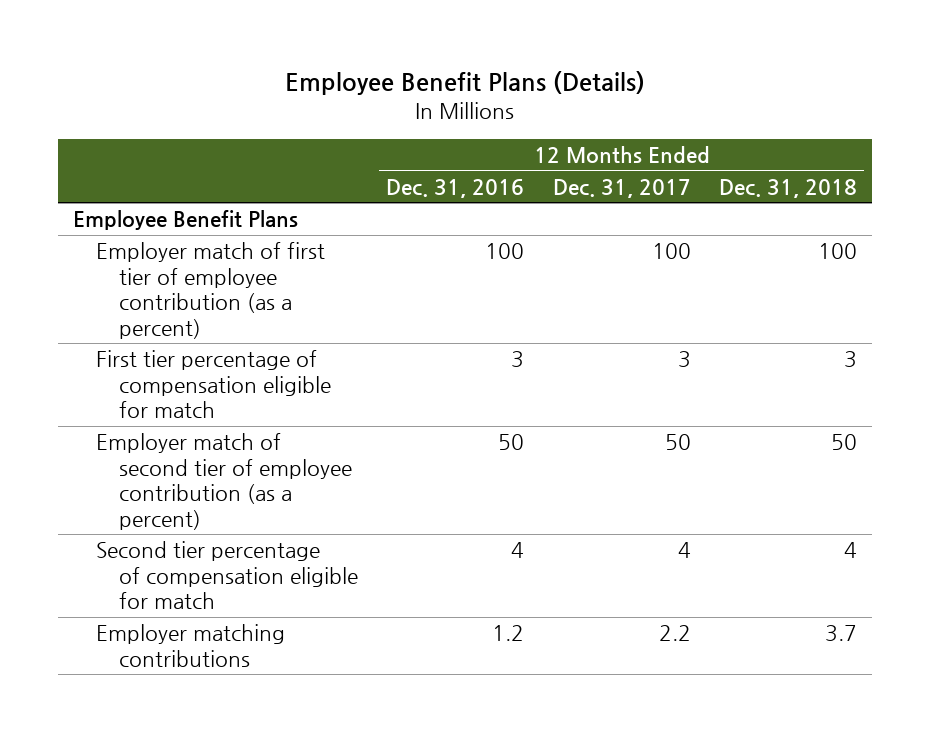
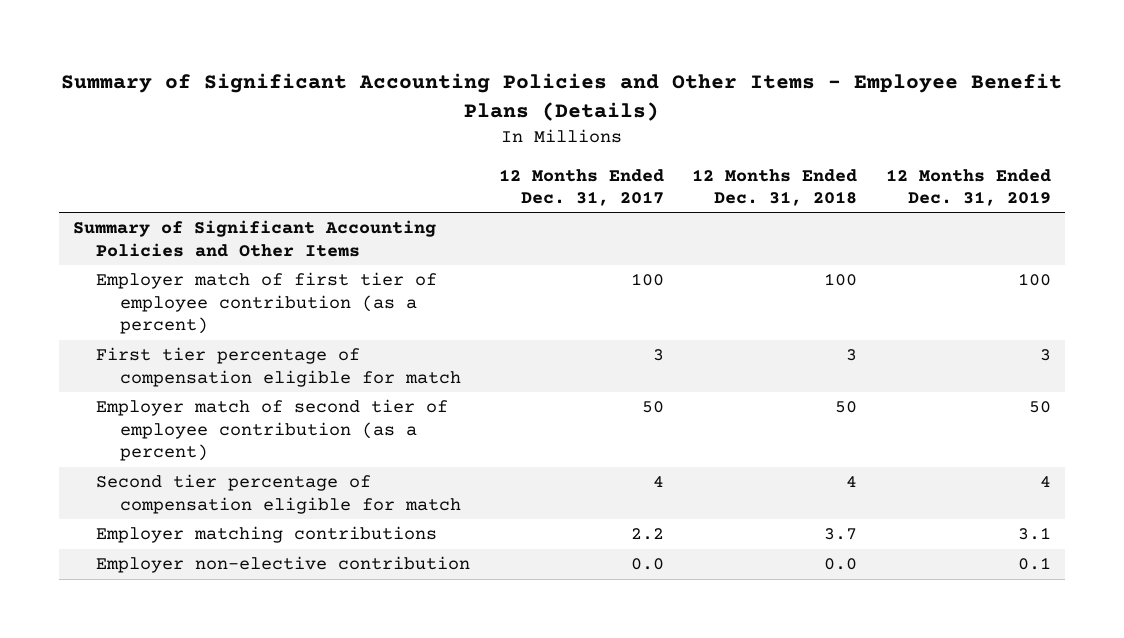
- Employee Benefit Plans (Details)
+ Summary of Significant Accounting Policies and Other Items - Employee Benefit Plans (Details)
- | 12 Months Ended Dec. 31, 2016 | 12 Months Ended Dec. 31, 2017 | 12 Months Ended Dec. 31, 2018
+ | 12 Months Ended Dec. 31, 2017 | 12 Months Ended Dec. 31, 2018 | 12 Months Ended Dec. 31, 2019
- Employee Benefit Plans
+ Summary of Significant Accounting Policies and Other Items
+ Employer non-elective contribution | 0.0 | 0.0 | 0.1

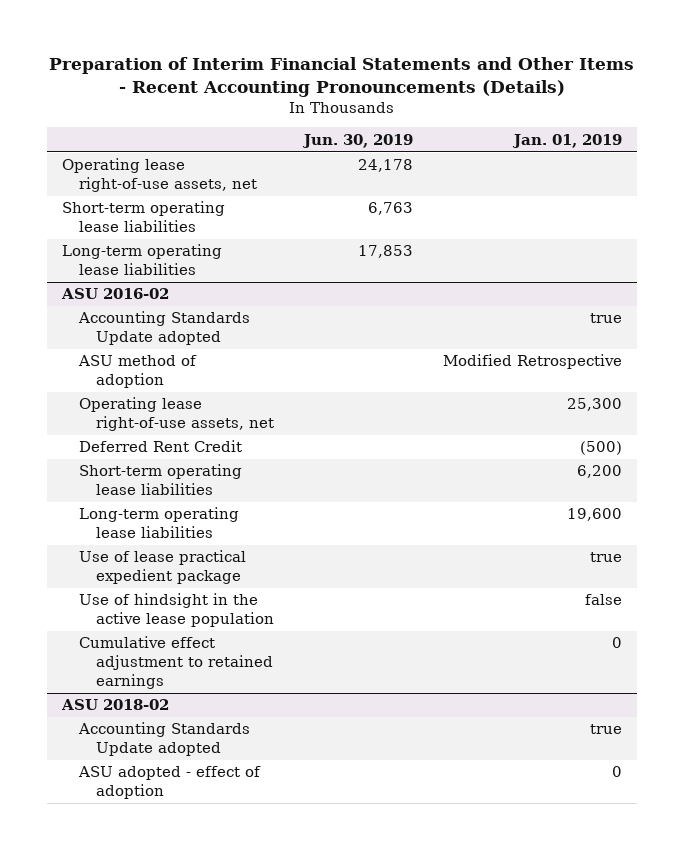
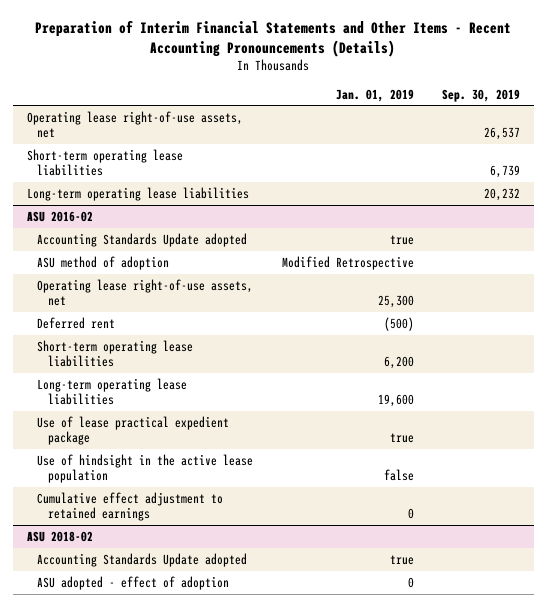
- | Jun. 30, 2019 | Jan. 01, 2019
+ | Jan. 01, 2019 | Sep. 30, 2019
@ ASU 2016-02
- Deferred Rent Credit | | (500)
+ Deferred rent | (500) |

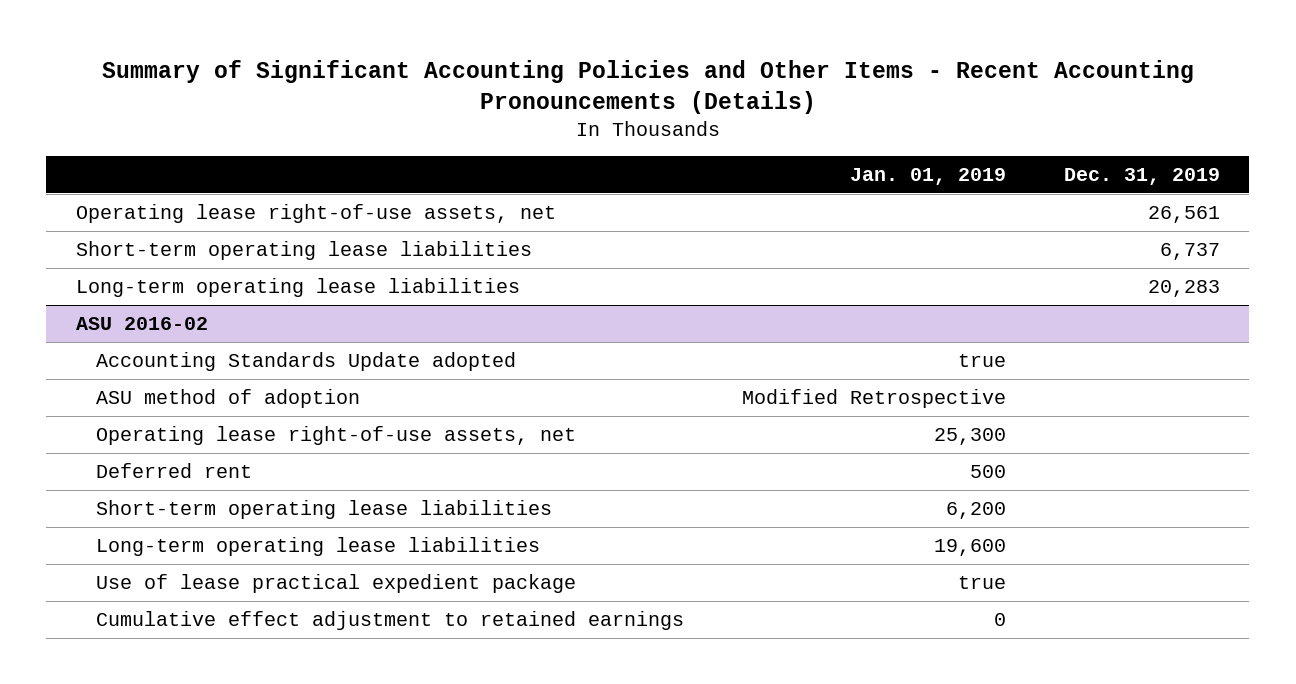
- Preparation of Interim Financial Statements and Other Items - Recent Accounting Pronouncements (Details)
+ Summary of Significant Accounting Policies and Other Items - Recent Accounting Pronouncements (Details)
- | Jan. 01, 2019 | Sep. 30, 2019
+ | Jan. 01, 2019 | Dec. 31, 2019
@ ASU 2016-02
- Deferred rent | (500) |
+ Deferred rent | 500 |
- Use of hindsight in the active lease population | false |
- ASU 2018-02
- Accounting Standards Update adopted | true |
- ASU adopted - effect of adoption | 0 |

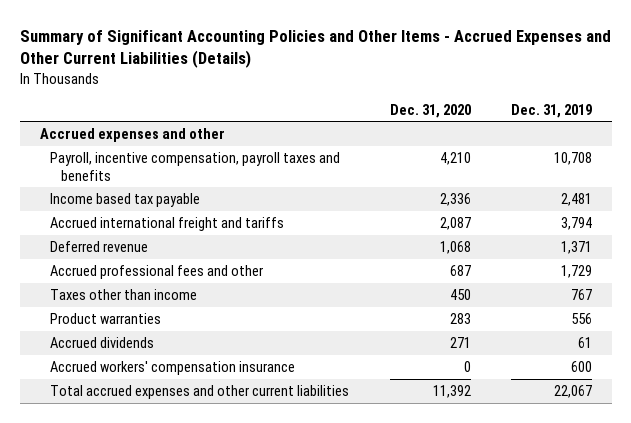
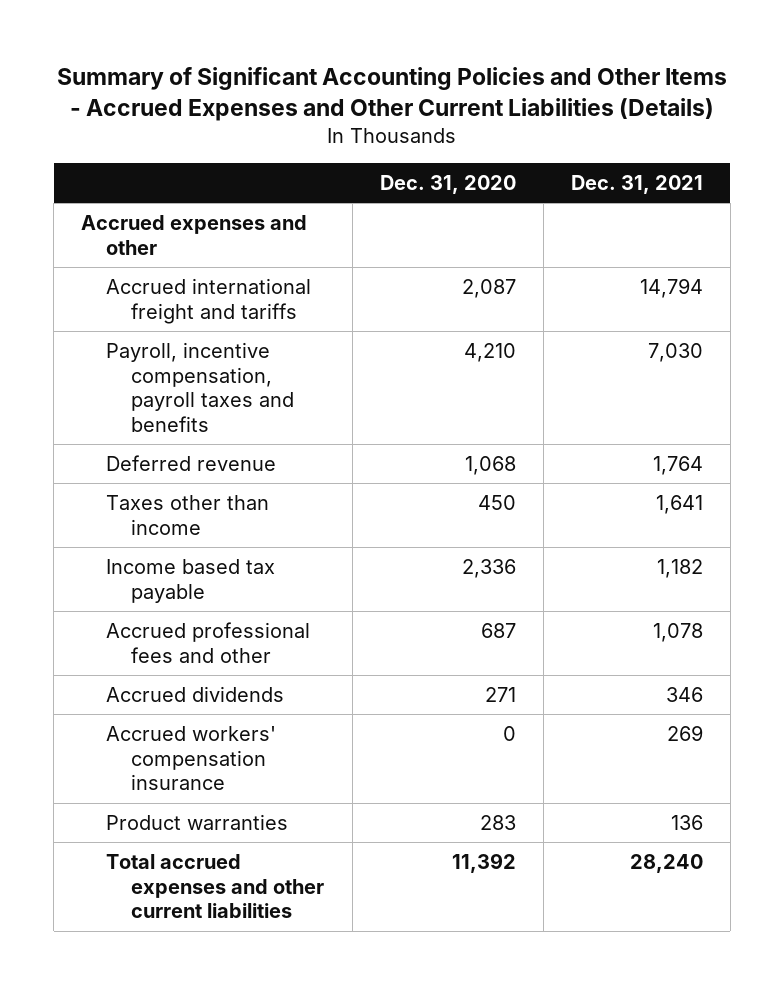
- | Dec. 31, 2020 | Dec. 31, 2019
+ | Dec. 31, 2020 | Dec. 31, 2021
moved down: Payroll, incentive compensation, payroll taxes and benefits | 4,210 | 7,030
moved down: Income based tax payable | 2,336 | 1,182
moved down: Accrued professional fees and other | 687 | 1,078
moved down: Product warranties | 283 | 136

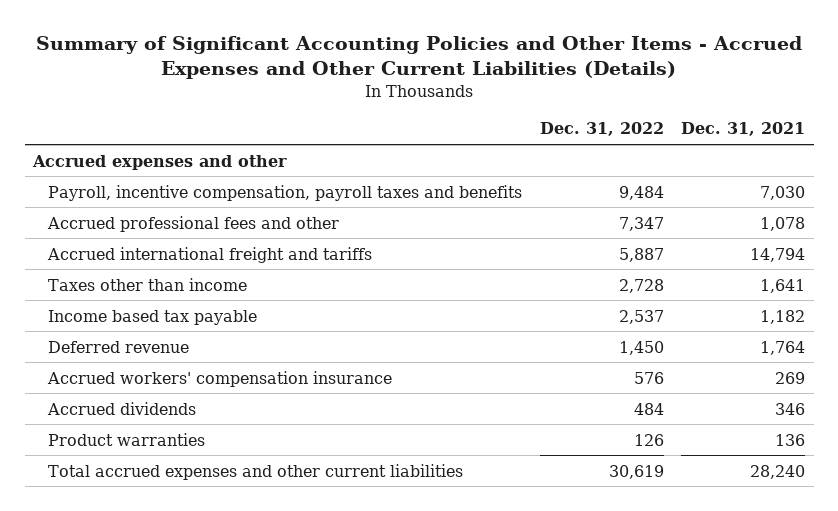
- | Dec. 31, 2020 | Dec. 31, 2021
+ | Dec. 31, 2022 | Dec. 31, 2021
moved up: Accrued professional fees and other | 7,347 | 1,078
moved down: Accrued international freight and tariffs | 5,887 | 14,794
moved down: Deferred revenue | 1,450 | 1,764
moved down: Accrued dividends | 484 | 346

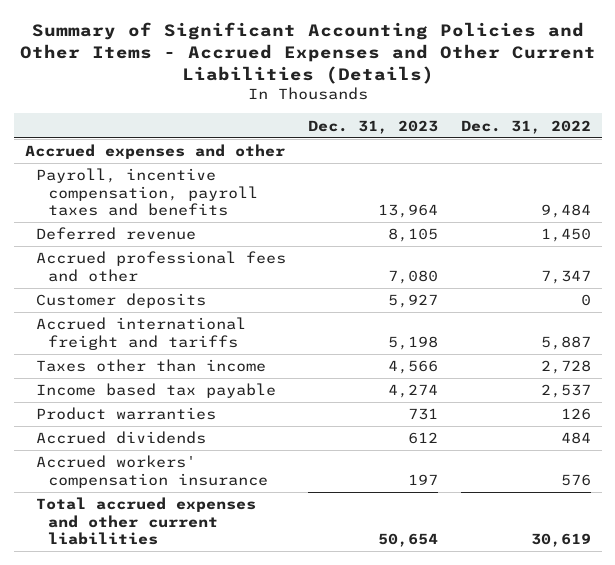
- | Dec. 31, 2022 | Dec. 31, 2021
+ | Dec. 31, 2023 | Dec. 31, 2022
moved up: Deferred revenue | 8,105 | 1,450
+ Customer deposits | 5,927 | 0
moved down: Accrued dividends | 612 | 484
moved down: Accrued workers' compensation insurance | 197 | 576

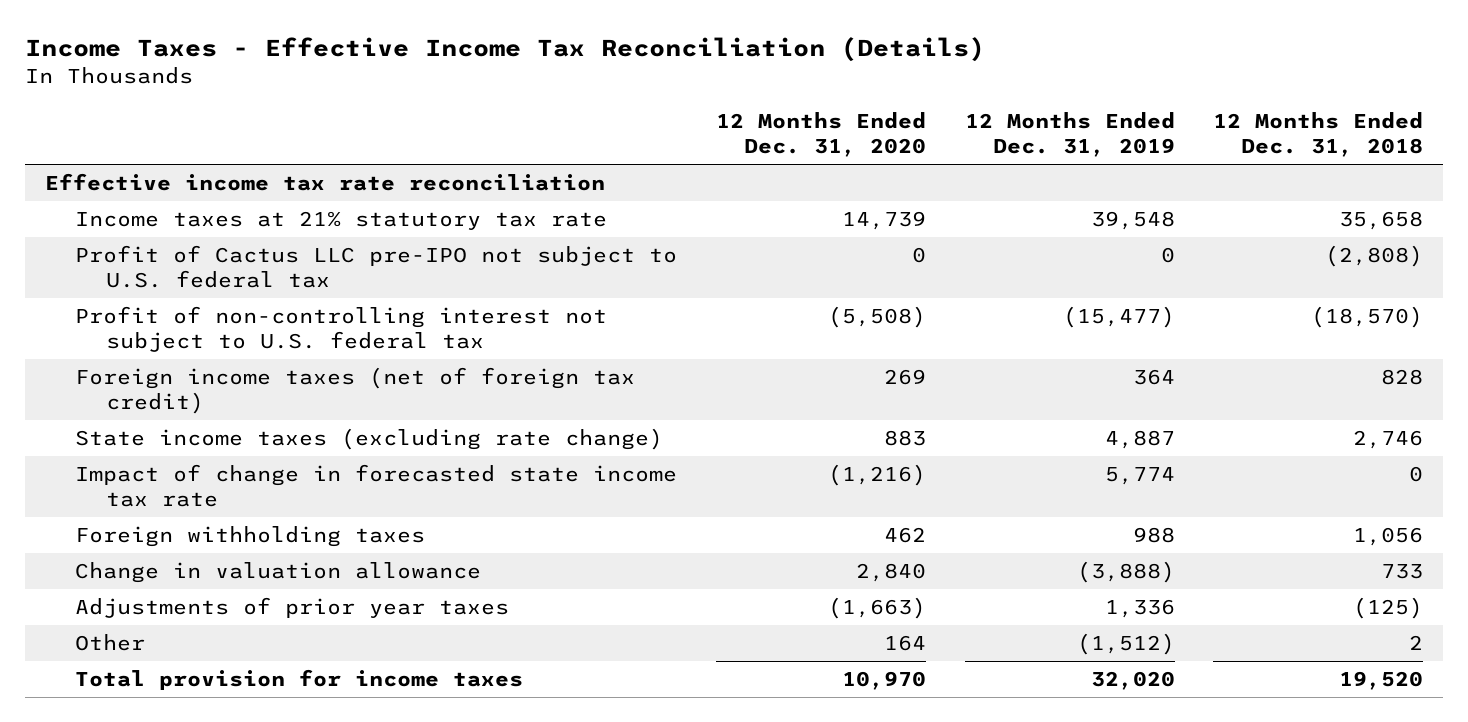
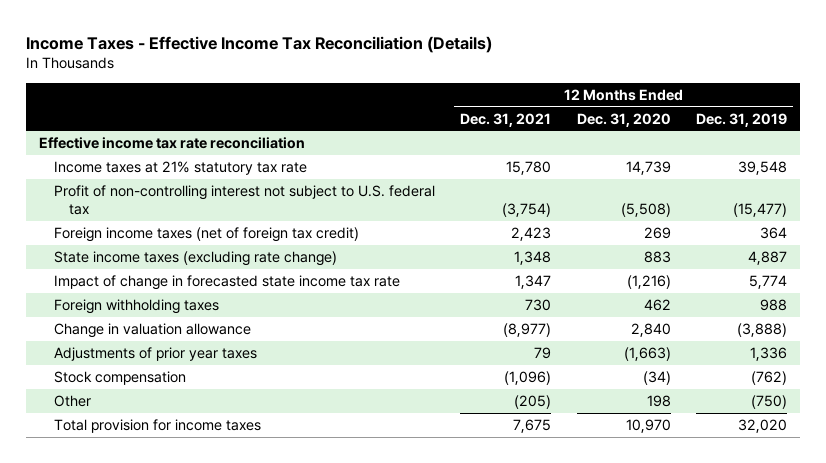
- | 12 Months Ended Dec. 31, 2020 | 12 Months Ended Dec. 31, 2019 | 12 Months Ended Dec. 31, 2018
+ | 12 Months Ended Dec. 31, 2021 | 12 Months Ended Dec. 31, 2020 | 12 Months Ended Dec. 31, 2019
- Profit of Cactus LLC pre-IPO not subject to U.S. federal tax | 0 | 0 | (2,808)
- Other | 164 | (1,512) | 2
+ Stock compensation | (1,096) | (34) | (762)
+ Other | (205) | 198 | (750)

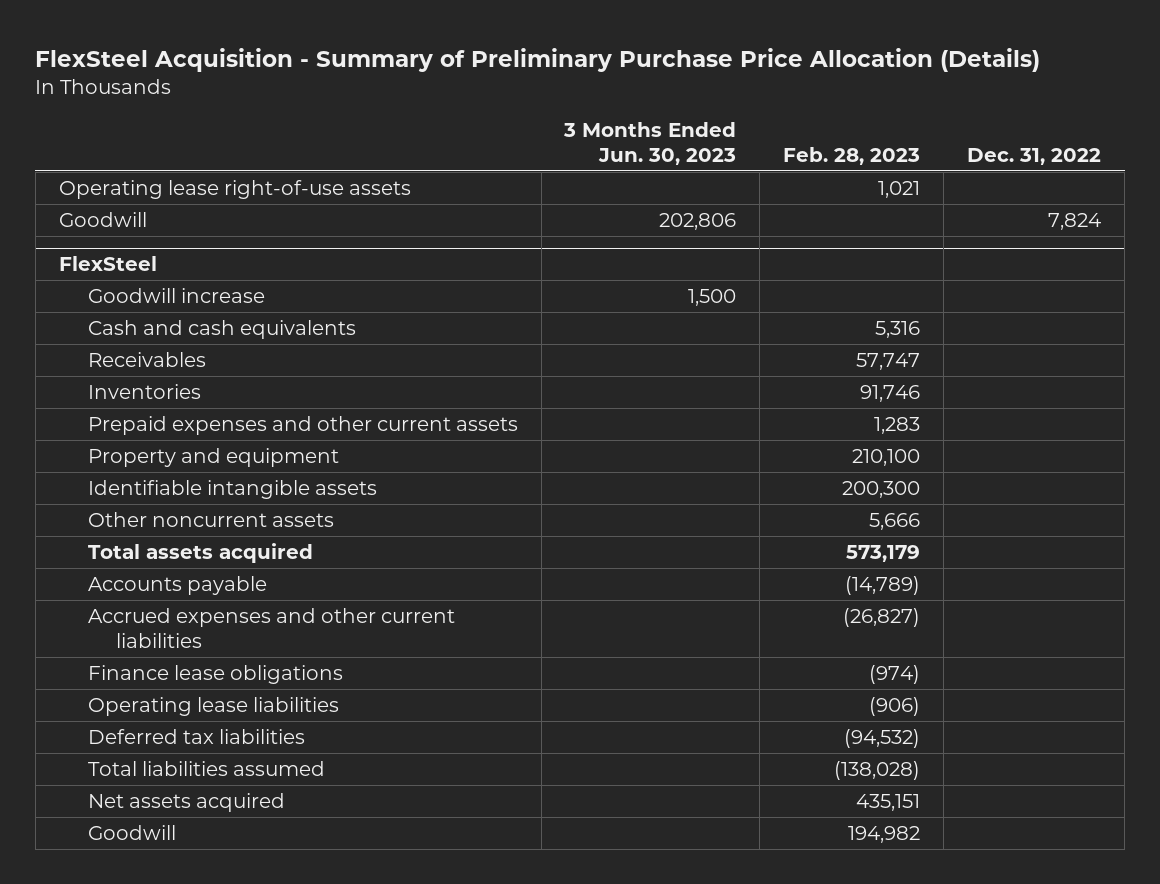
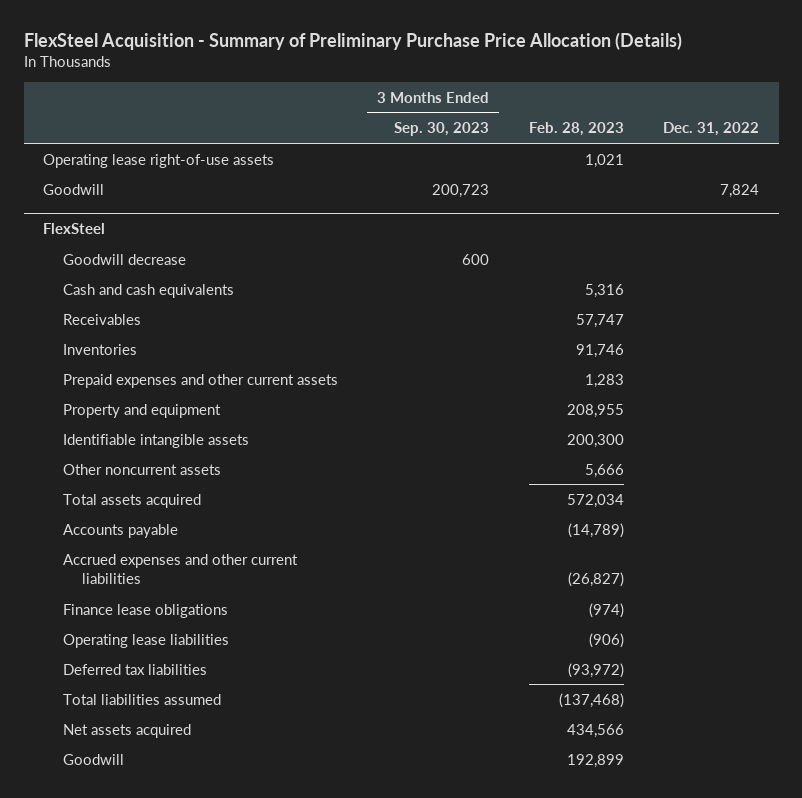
- | 3 Months Ended Jun. 30, 2023 | Feb. 28, 2023 | Dec. 31, 2022
+ | 3 Months Ended Sep. 30, 2023 | Feb. 28, 2023 | Dec. 31, 2022
@ FlexSteel
- Goodwill increase | 1,500 | |
+ Goodwill decrease | 600 | |
- Property and equipment | | 210,100 |
+ Property and equipment | | 208,955 |
- Total assets acquired | | 573,179 |
+ Total assets acquired | | 572,034 |
- Deferred tax liabilities | | (94,532) |
- Total liabilities assumed | | (138,028) |
- Net assets acquired | | 435,151 |
- Goodwill | | 194,982 |
+ Deferred tax liabilities | | (93,972) |
+ Total liabilities assumed | | (137,468) |
+ Net assets acquired | | 434,566 |
+ Goodwill | | 192,899 |

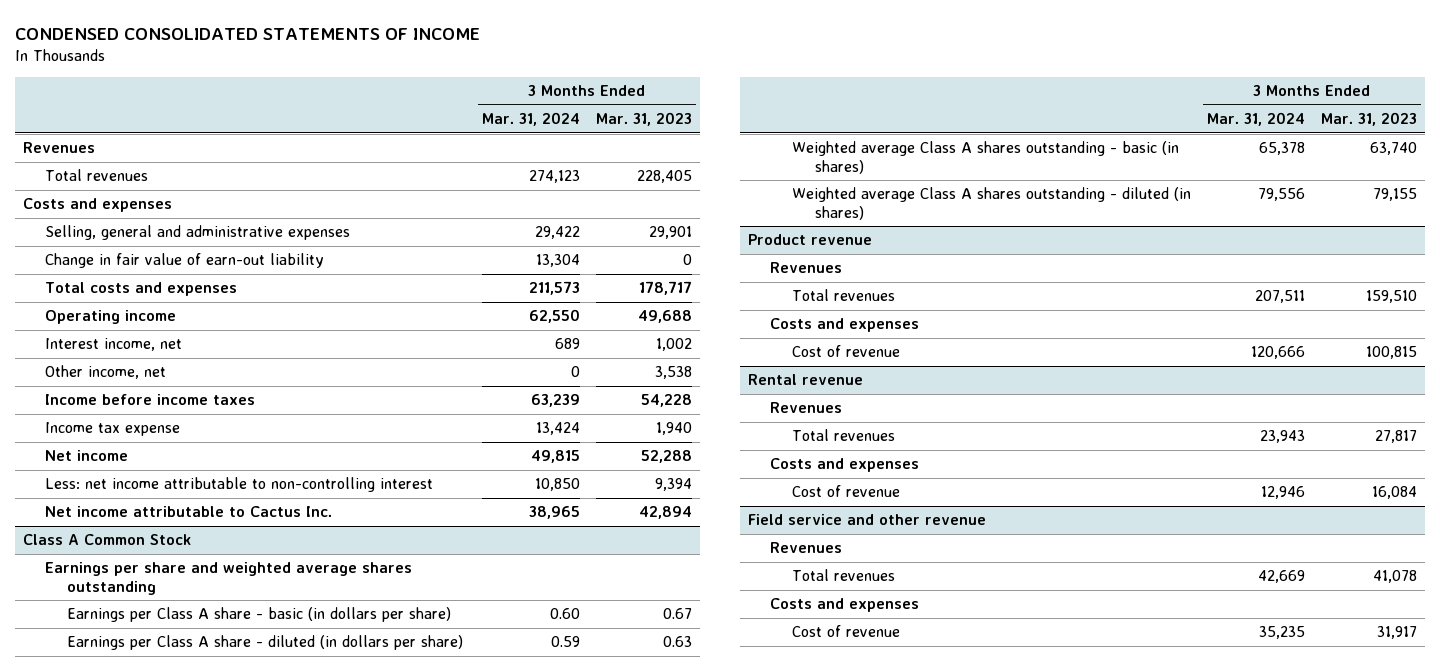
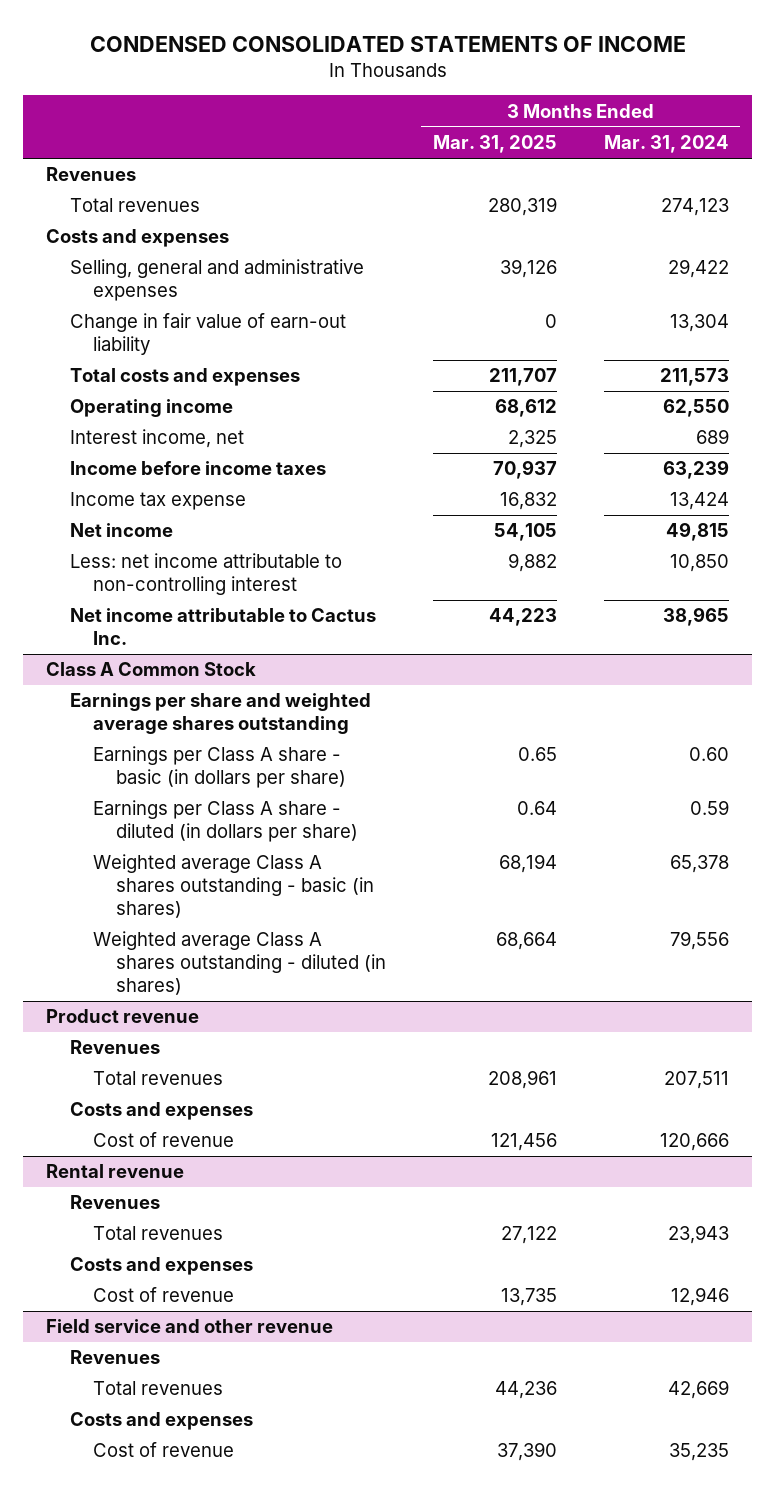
- | 3 Months Ended Mar. 31, 2024 | 3 Months Ended Mar. 31, 2023
+ | 3 Months Ended Mar. 31, 2025 | 3 Months Ended Mar. 31, 2024
- Other income, net | 0 | 3,538

